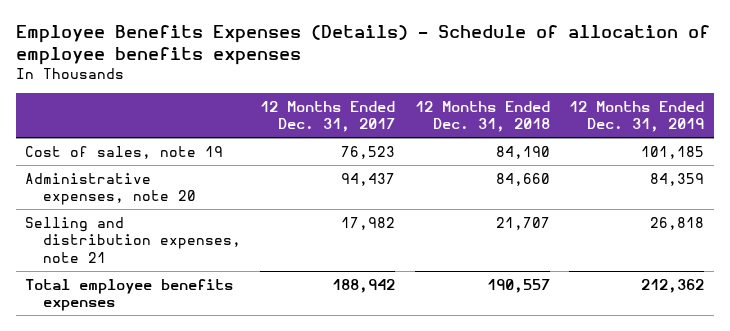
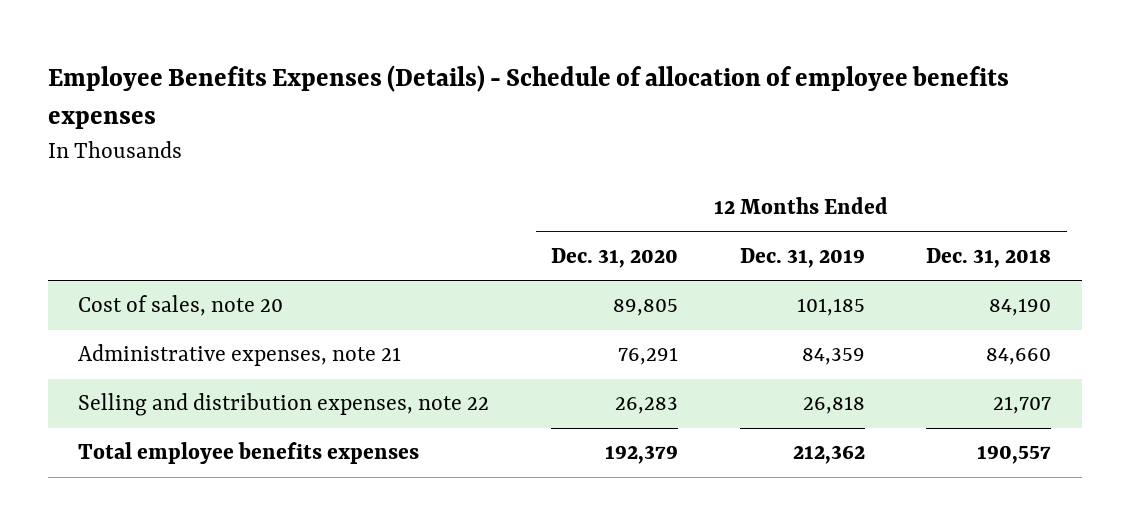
- | 12 Months Ended Dec. 31, 2017 | 12 Months Ended Dec. 31, 2018 | 12 Months Ended Dec. 31, 2019
+ | 12 Months Ended Dec. 31, 2020 | 12 Months Ended Dec. 31, 2019 | 12 Months Ended Dec. 31, 2018
- Cost of sales, note 19 | 76,523 | 84,190 | 101,185
- Administrative expenses, note 20 | 94,437 | 84,660 | 84,359
- Selling and distribution expenses, note 21 | 17,982 | 21,707 | 26,818
+ Cost of sales, note 20 | 89,805 | 101,185 | 84,190
+ Administrative expenses, note 21 | 76,291 | 84,359 | 84,660
+ Selling and distribution expenses, note 22 | 26,283 | 26,818 | 21,707

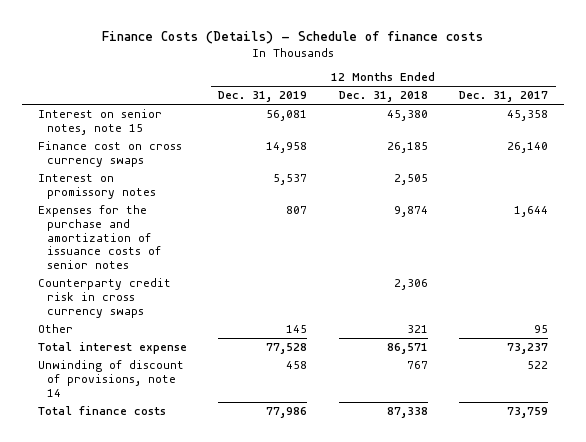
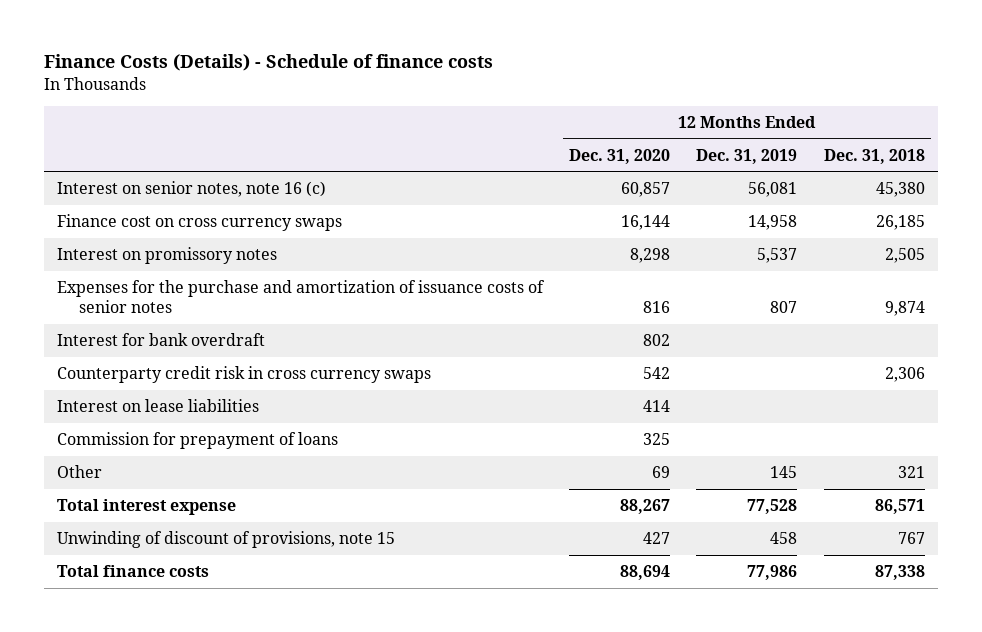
- | 12 Months Ended Dec. 31, 2019 | 12 Months Ended Dec. 31, 2018 | 12 Months Ended Dec. 31, 2017
+ | 12 Months Ended Dec. 31, 2020 | 12 Months Ended Dec. 31, 2019 | 12 Months Ended Dec. 31, 2018
- Interest on senior notes, note 15 | 56,081 | 45,380 | 45,358
+ Interest on senior notes, note 16 (c) | 60,857 | 56,081 | 45,380
+ Interest for bank overdraft | 802 | |
+ Interest on lease liabilities | 414 | |
+ Commission for prepayment of loans | 325 | |
- Unwinding of discount of provisions, note 14 | 458 | 767 | 522
+ Unwinding of discount of provisions, note 15 | 427 | 458 | 767

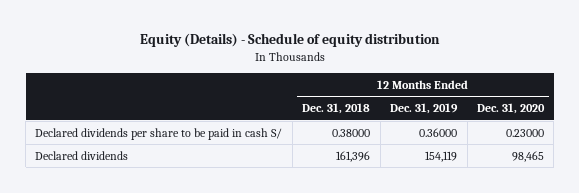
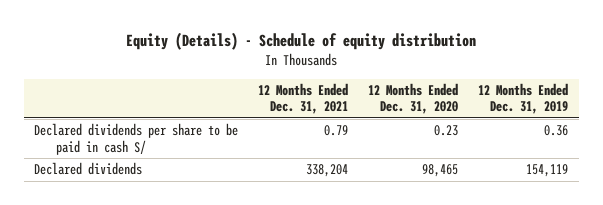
- | 12 Months Ended Dec. 31, 2018 | 12 Months Ended Dec. 31, 2019 | 12 Months Ended Dec. 31, 2020
+ | 12 Months Ended Dec. 31, 2021 | 12 Months Ended Dec. 31, 2020 | 12 Months Ended Dec. 31, 2019
- Declared dividends per share to be paid in cash S/ | 0.38000 | 0.36000 | 0.23000
+ Declared dividends per share to be paid in cash S/ | 0.79 | 0.23 | 0.36

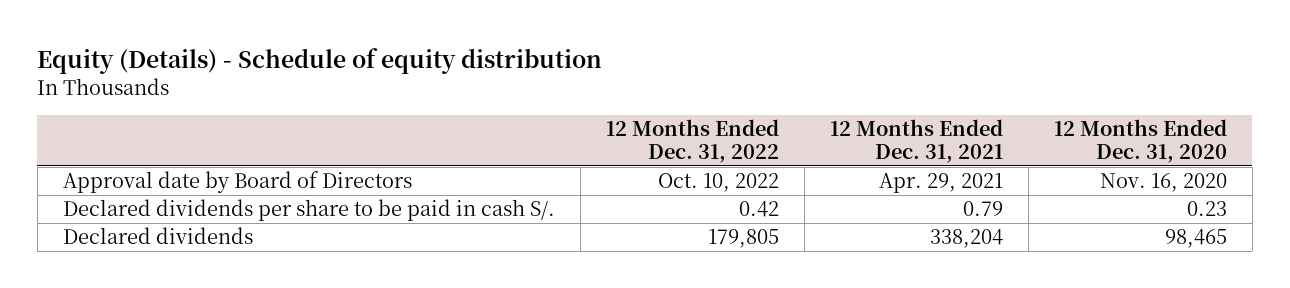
- | 12 Months Ended Dec. 31, 2021 | 12 Months Ended Dec. 31, 2020 | 12 Months Ended Dec. 31, 2019
+ | 12 Months Ended Dec. 31, 2022 | 12 Months Ended Dec. 31, 2021 | 12 Months Ended Dec. 31, 2020
- Declared dividends per share to be paid in cash S/ | 0.79 | 0.23 | 0.36
+ Approval date by Board of Directors | Oct. 10, 2022 | Apr. 29, 2021 | Nov. 16, 2020
+ Declared dividends per share to be paid in cash S/. | 0.42 | 0.79 | 0.23

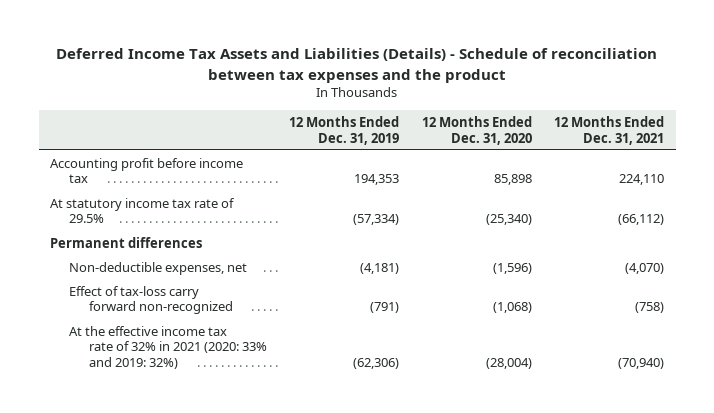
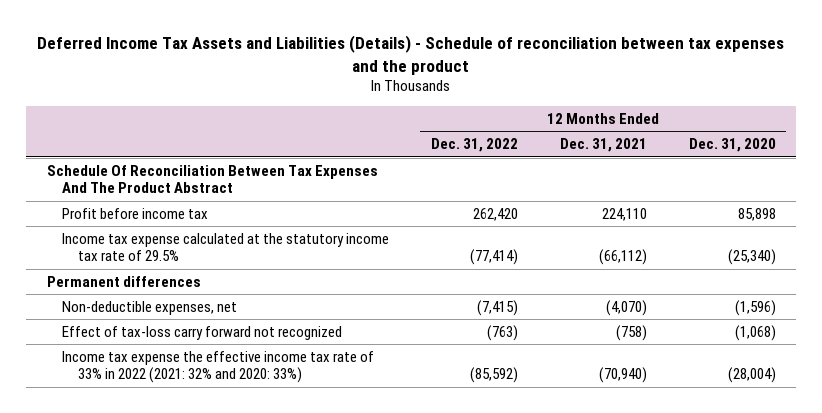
- | 12 Months Ended Dec. 31, 2019 | 12 Months Ended Dec. 31, 2020 | 12 Months Ended Dec. 31, 2021
+ | 12 Months Ended Dec. 31, 2022 | 12 Months Ended Dec. 31, 2021 | 12 Months Ended Dec. 31, 2020
- Accounting profit before income tax | 194,353 | 85,898 | 224,110
- At statutory income tax rate of 29.5% | (57,334) | (25,340) | (66,112)
+ Schedule Of Reconciliation Between Tax Expenses And The Product Abstract
+ Profit before income tax | 262,420 | 224,110 | 85,898
+ Income tax expense calculated at the statutory income tax rate of 29.5% | (77,414) | (66,112) | (25,340)
- Effect of tax-loss carry forward non-recognized | (791) | (1,068) | (758)
- At the effective income tax rate of 32% in 2021 (2020: 33% and 2019: 32%) | (62,306) | (28,004) | (70,940)
+ Effect of tax-loss carry forward not recognized | (763) | (758) | (1,068)
+ Income tax expense the effective income tax rate of 33% in 2022 (2021: 32% and 2020: 33%) | (85,592) | (70,940) | (28,004)

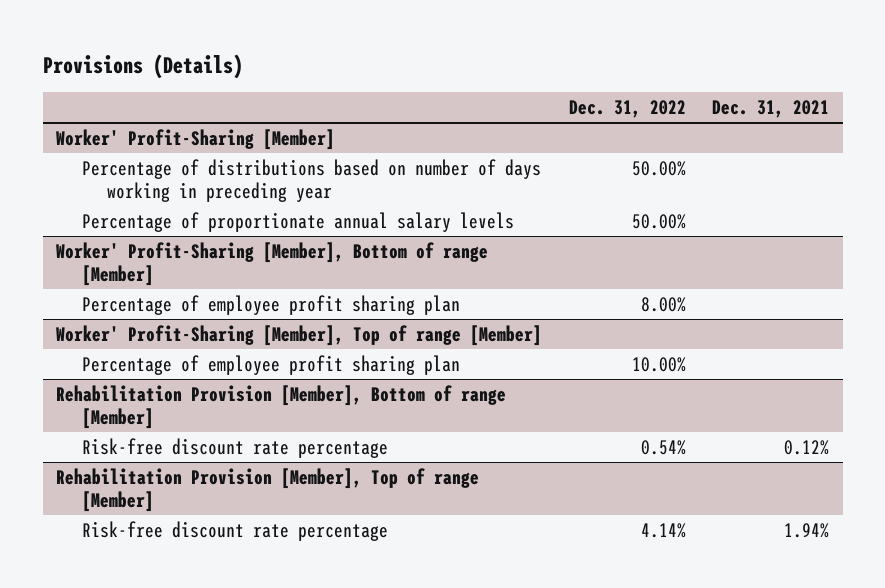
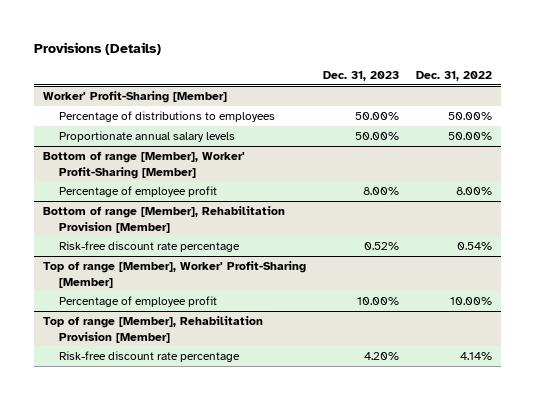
- | Dec. 31, 2022 | Dec. 31, 2021
+ | Dec. 31, 2023 | Dec. 31, 2022
@ Worker' Profit-Sharing [Member]
- Percentage of distributions based on number of days working in preceding year | 50.00% |
- Percentage of proportionate annual salary levels | 50.00% |
- Worker' Profit-Sharing [Member], Bottom of range [Member]
- Percentage of employee profit sharing plan | 8.00% |
- Worker' Profit-Sharing [Member], Top of range [Member]
- Percentage of employee profit sharing plan | 10.00% |
- Rehabilitation Provision [Member], Bottom of range [Member]
@ Worker' Profit-Sharing [Member]
+ Percentage of distributions to employees | 50.00% | 50.00%
+ Proportionate annual salary levels | 50.00% | 50.00%
+ Bottom of range [Member], Worker' Profit-Sharing [Member]
+ Percentage of employee profit | 8.00% | 8.00%
+ Bottom of range [Member], Rehabilitation Provision [Member]
- Rehabilitation Provision [Member], Top of range [Member]
+ Top of range [Member], Worker' Profit-Sharing [Member]
+ Percentage of employee profit | 10.00% | 10.00%
+ Top of range [Member], Rehabilitation Provision [Member]

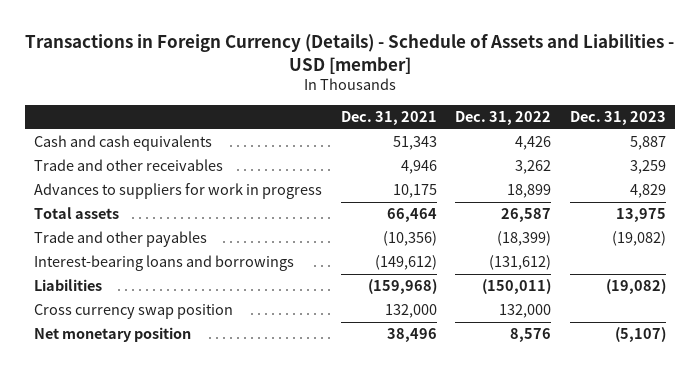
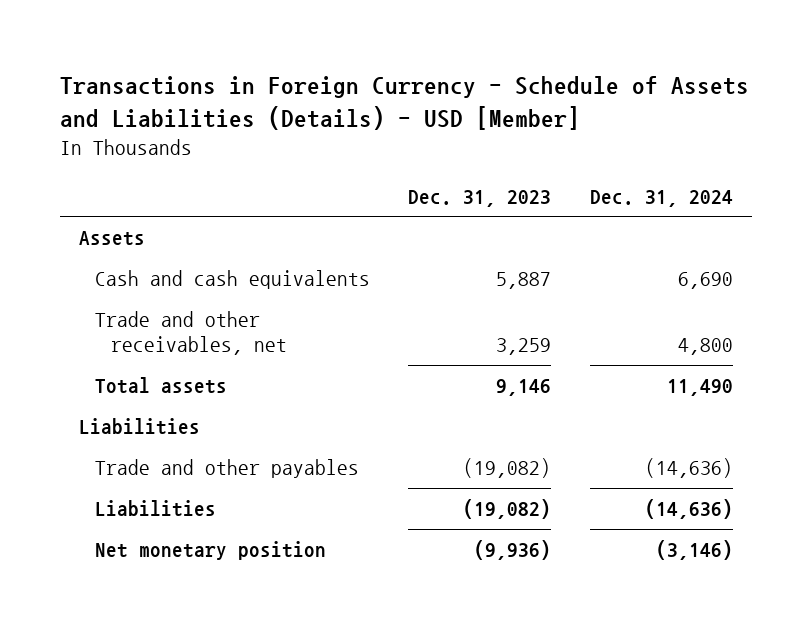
- Transactions in Foreign Currency (Details) - Schedule of Assets and Liabilities - USD [member]
+ Transactions in Foreign Currency - Schedule of Assets and Liabilities (Details) - USD [Member]
- | Dec. 31, 2021 | Dec. 31, 2022 | Dec. 31, 2023
+ | Dec. 31, 2023 | Dec. 31, 2024
+ Assets
- Trade and other receivables | 4,946 | 3,262 | 3,259
- Advances to suppliers for work in progress | 10,175 | 18,899 | 4,829
- Total assets | 66,464 | 26,587 | 13,975
+ Trade and other receivables, net | 3,259 | 4,800
+ Total assets | 9,146 | 11,490
+ Liabilities
- Interest-bearing loans and borrowings | (149,612) | (131,612) |
- Cross currency swap position | 132,000 | 132,000 |
- Net monetary position | 38,496 | 8,576 | (5,107)
+ Net monetary position | (9,936) | (3,146)

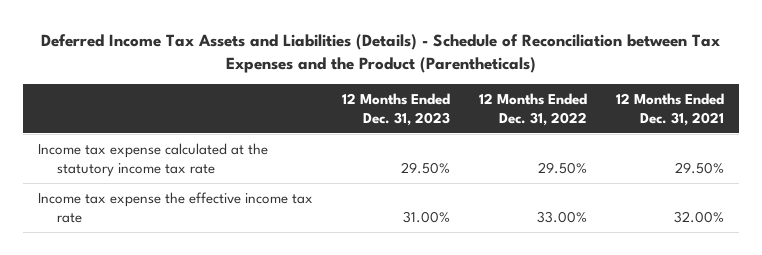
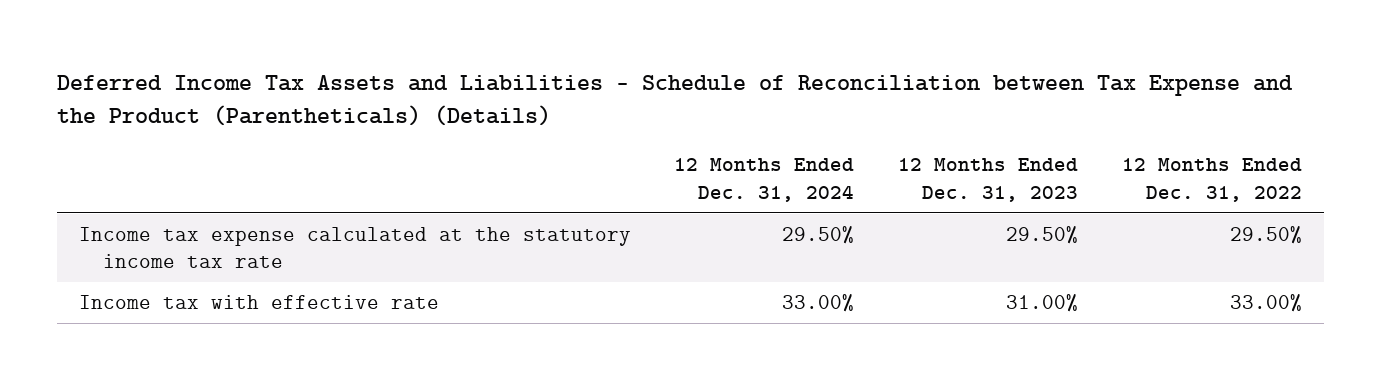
- Deferred Income Tax Assets and Liabilities (Details) - Schedule of Reconciliation between Tax Expenses and the Product (Parentheticals)
+ Deferred Income Tax Assets and Liabilities - Schedule of Reconciliation between Tax Expense and the Product (Parentheticals) (Details)
- | 12 Months Ended Dec. 31, 2023 | 12 Months Ended Dec. 31, 2022 | 12 Months Ended Dec. 31, 2021
+ | 12 Months Ended Dec. 31, 2024 | 12 Months Ended Dec. 31, 2023 | 12 Months Ended Dec. 31, 2022
- Income tax expense the effective income tax rate | 31.00% | 33.00% | 32.00%
+ Income tax with effective rate | 33.00% | 31.00% | 33.00%

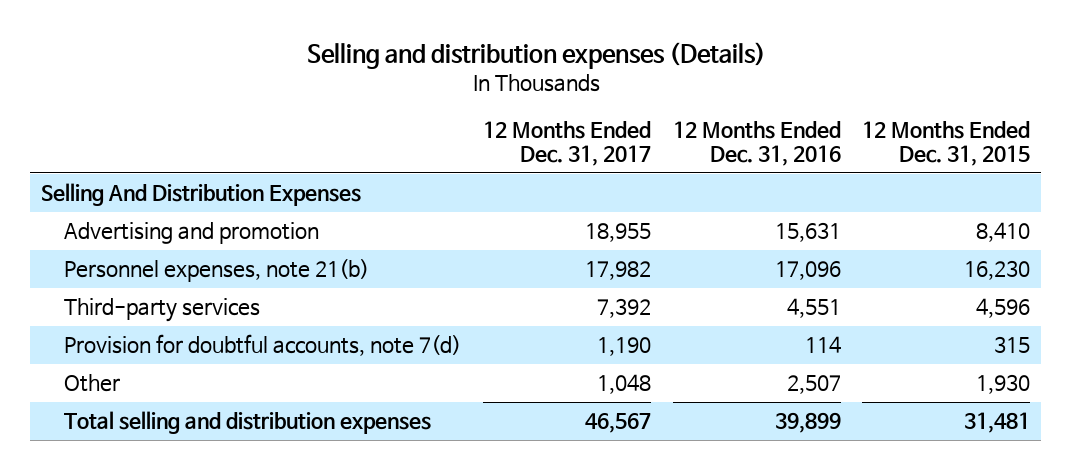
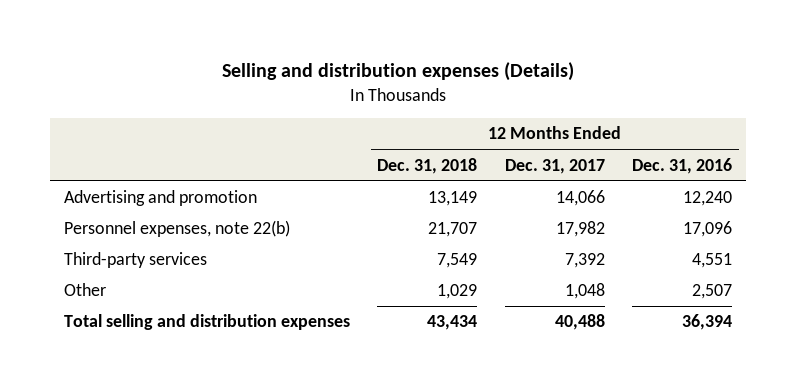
- | 12 Months Ended Dec. 31, 2017 | 12 Months Ended Dec. 31, 2016 | 12 Months Ended Dec. 31, 2015
+ | 12 Months Ended Dec. 31, 2018 | 12 Months Ended Dec. 31, 2017 | 12 Months Ended Dec. 31, 2016
- Selling And Distribution Expenses
- Advertising and promotion | 18,955 | 15,631 | 8,410
- Personnel expenses, note 21(b) | 17,982 | 17,096 | 16,230
+ Advertising and promotion | 13,149 | 14,066 | 12,240
+ Personnel expenses, note 22(b) | 21,707 | 17,982 | 17,096
- Provision for doubtful accounts, note 7(d) | 1,190 | 114 | 315
- Total selling and distribution expenses | 46,567 | 39,899 | 31,481
+ Total selling and distribution expenses | 43,434 | 40,488 | 36,394

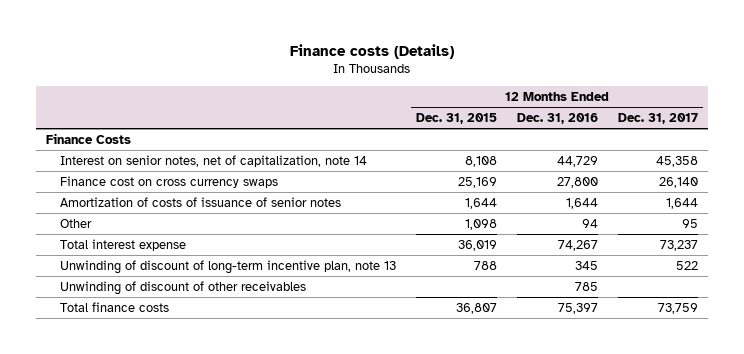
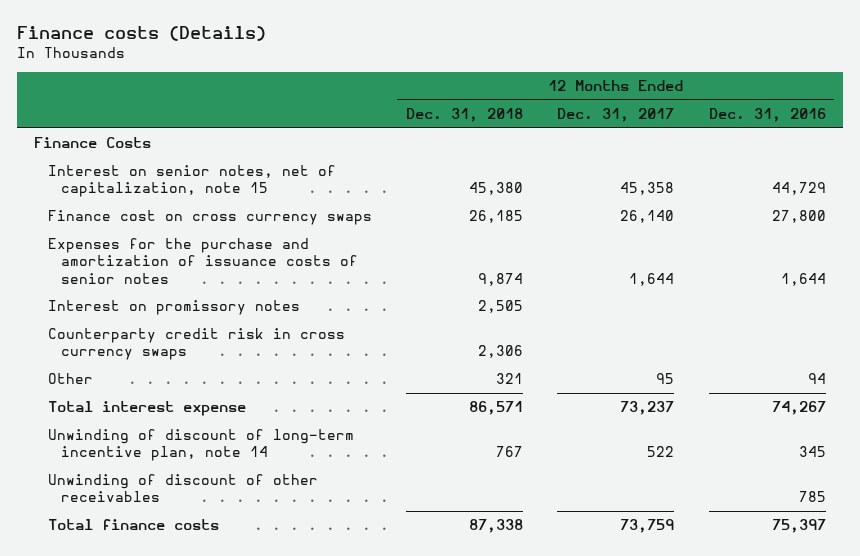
- | 12 Months Ended Dec. 31, 2015 | 12 Months Ended Dec. 31, 2016 | 12 Months Ended Dec. 31, 2017
+ | 12 Months Ended Dec. 31, 2018 | 12 Months Ended Dec. 31, 2017 | 12 Months Ended Dec. 31, 2016
- Interest on senior notes, net of capitalization, note 14 | 8,108 | 44,729 | 45,358
+ Interest on senior notes, net of capitalization, note 15 | 45,380 | 45,358 | 44,729
- Amortization of costs of issuance of senior notes | 1,644 | 1,644 | 1,644
+ Expenses for the purchase and amortization of issuance costs of senior notes | 9,874 | 1,644 | 1,644
+ Interest on promissory notes | 2,505 | |
+ Counterparty credit risk in cross currency swaps | 2,306 | |
- Unwinding of discount of long-term incentive plan, note 13 | 788 | 345 | 522
+ Unwinding of discount of long-term incentive plan, note 14 | 767 | 522 | 345

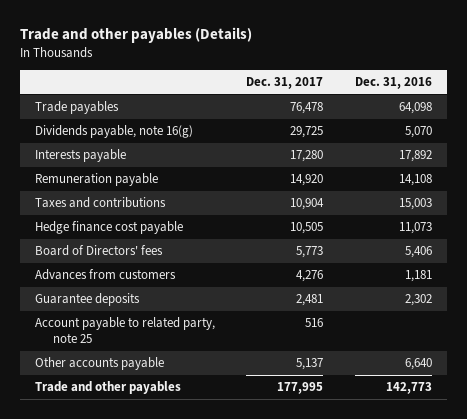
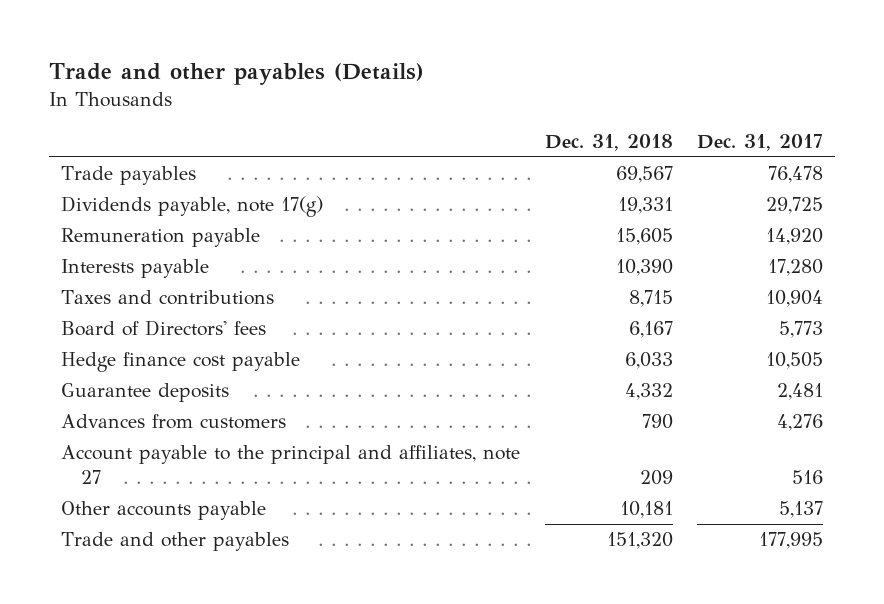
- | Dec. 31, 2017 | Dec. 31, 2016
+ | Dec. 31, 2018 | Dec. 31, 2017
- Dividends payable, note 16(g) | 29,725 | 5,070
+ Dividends payable, note 17(g) | 19,331 | 29,725
moved down: Interests payable | 10,390 | 17,280
moved down: Hedge finance cost payable | 6,033 | 10,505
- Account payable to related party, note 25 | 516 |
moved down: Advances from customers | 790 | 4,276
+ Account payable to the principal and affiliates, note 27 | 209 | 516

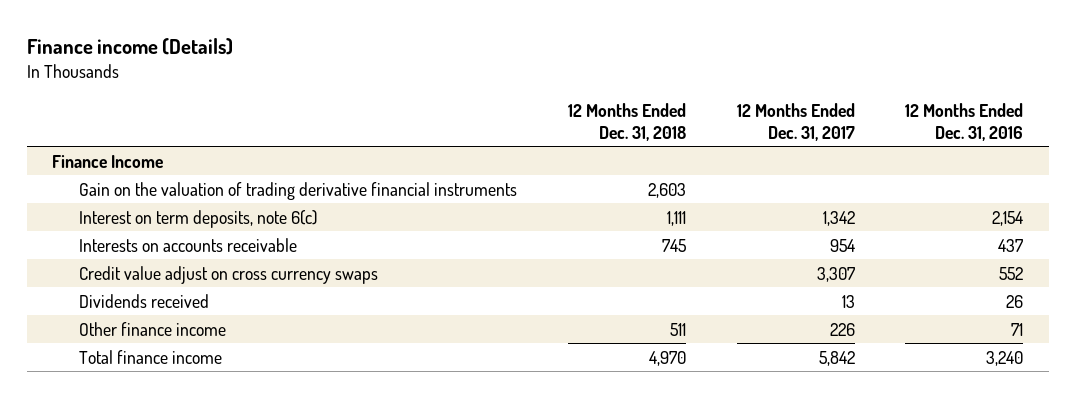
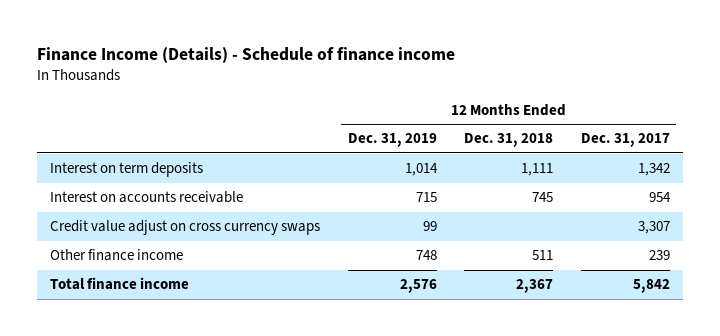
- Finance income (Details)
+ Finance Income (Details) - Schedule of finance income
- | 12 Months Ended Dec. 31, 2018 | 12 Months Ended Dec. 31, 2017 | 12 Months Ended Dec. 31, 2016
+ | 12 Months Ended Dec. 31, 2019 | 12 Months Ended Dec. 31, 2018 | 12 Months Ended Dec. 31, 2017
- Finance Income
- Gain on the valuation of trading derivative financial instruments | 2,603 | |
- Interest on term deposits, note 6(c) | 1,111 | 1,342 | 2,154
- Interests on accounts receivable | 745 | 954 | 437
+ Interest on term deposits | 1,014 | 1,111 | 1,342
+ Interest on accounts receivable | 715 | 745 | 954
- Dividends received | | 13 | 26
- Other finance income | 511 | 226 | 71
- Total finance income | 4,970 | 5,842 | 3,240
+ Other finance income | 748 | 511 | 239
+ Total finance income | 2,576 | 2,367 | 5,842

